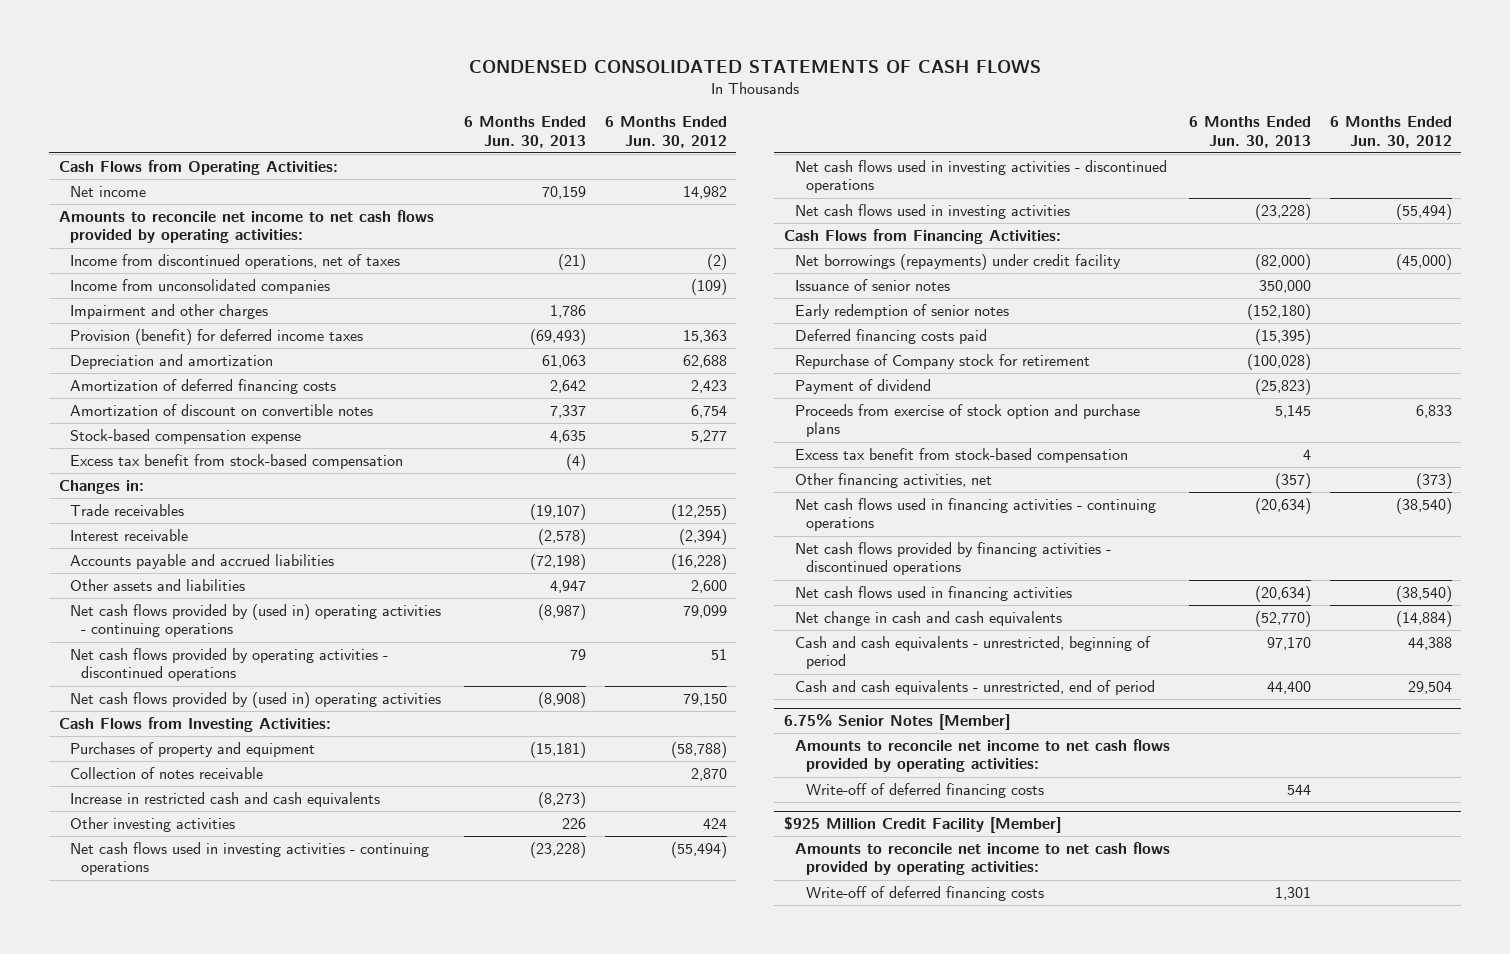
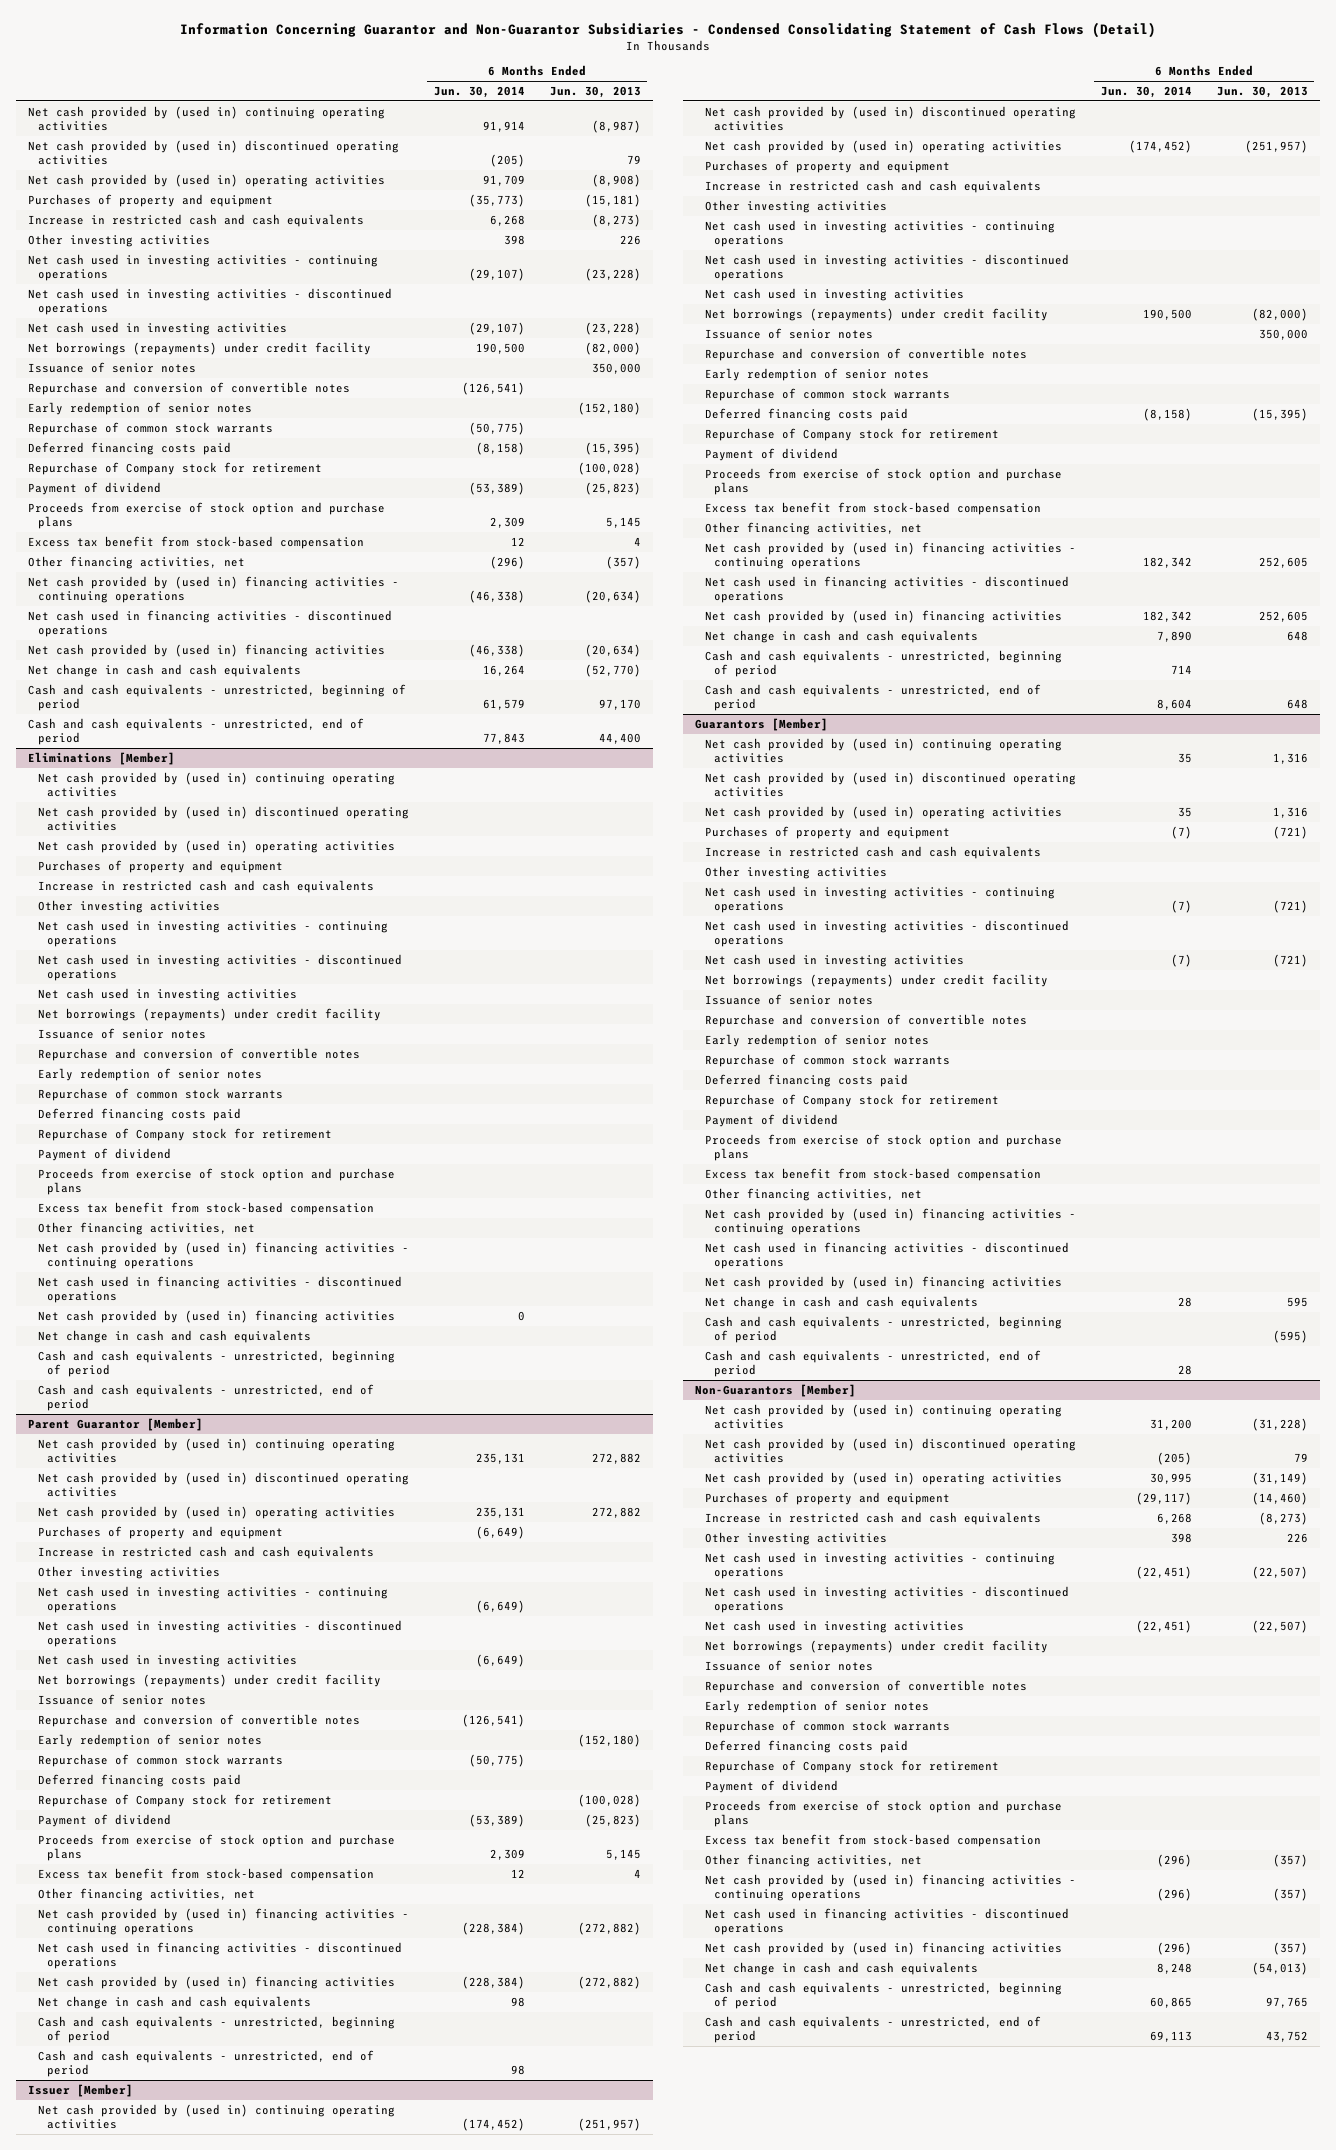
- CONDENSED CONSOLIDATED STATEMENTS OF CASH FLOWS
+ Information Concerning Guarantor and Non-Guarantor Subsidiaries - Condensed Consolidating Statement of Cash Flows (Detail)
- | 6 Months Ended Jun. 30, 2013 | 6 Months Ended Jun. 30, 2012
+ | 6 Months Ended Jun. 30, 2014 | 6 Months Ended Jun. 30, 2013
- Cash Flows from Operating Activities:
- Net income | 70,159 | 14,982
- Amounts to reconcile net income to net cash flows provided by operating activities:
- Income from discontinued operations, net of taxes | (21) | (2)
- Income from unconsolidated companies | | (109)
- Impairment and other charges | 1,786 |
- Provision (benefit) for deferred income taxes | (69,493) | 15,363
- Depreciation and amortization | 61,063 | 62,688
- Amortization of deferred financing costs | 2,642 | 2,423
- Amortization of discount on convertible notes | 7,337 | 6,754
- Stock-based compensation expense | 4,635 | 5,277
- Excess tax benefit from stock-based compensation | (4) |
- Changes in:
- Trade receivables | (19,107) | (12,255)
- Interest receivable | (2,578) | (2,394)
- Accounts payable and accrued liabilities | (72,198) | (16,228)
- Other assets and liabilities | 4,947 | 2,600
- Net cash flows provided by (used in) operating activities - continuing operations | (8,987) | 79,099
- Net cash flows provided by operating activities - discontinued operations | 79 | 51
- Net cash flows provided by (used in) operating activities | (8,908) | 79,150
- Cash Flows from Investing Activities:
+ Net cash provided by (used in) continuing operating activities | 91,914 | (8,987)
+ Net cash provided by (used in) discontinued operating activities | (205) | 79
+ Net cash provided by (used in) operating activities | 91,709 | (8,908)
- Collection of notes receivable | | 2,870
- Net cash flows used in investing activities - continuing operations | (23,228) | (55,494)
- Net cash flows used in investing activities - discontinued operations
- Net cash flows used in investing activities | (23,228) | (55,494)
- Cash Flows from Financing Activities:
+ Net cash used in investing activities - continuing operations | (29,107) | (23,228)
+ Net cash used in investing activities - discontinued operations
+ Net cash used in investing activities | (29,107) | (23,228)
+ Repurchase and conversion of convertible notes | (126,541) |
+ Repurchase of common stock warrants | (50,775) |
- Net cash flows used in financing activities - continuing operations | (20,634) | (38,540)
- Net cash flows provided by financing activities - discontinued operations
- Net cash flows used in financing activities | (20,634) | (38,540)
+ Net cash provided by (used in) financing activities - continuing operations | (46,338) | (20,634)
+ Net cash used in financing activities - discontinued operations
+ Net cash provided by (used in) financing activities | (46,338) | (20,634)
- 6.75% Senior Notes [Member]
- Amounts to reconcile net income to net cash flows provided by operating activities:
- Write-off of deferred financing costs | 544 |
- $925 Million Credit Facility [Member]
- Amounts to reconcile net income to net cash flows provided by operating activities:
- Write-off of deferred financing costs | 1,301 |
+ Eliminations [Member]
+ Net cash provided by (used in) continuing operating activities
+ Net cash provided by (used in) discontinued operating activities
+ Net cash provided by (used in) operating activities
+ Purchases of property and equipment
+ Increase in restricted cash and cash equivalents
+ Other investing activities
+ Net cash used in investing activities - continuing operations
+ Net cash used in investing activities - discontinued operations
+ Net cash used in investing activities
+ Net borrowings (repayments) under credit facility
+ Issuance of senior notes
+ Repurchase and conversion of convertible notes
+ Early redemption of senior notes
+ Repurchase of common stock warrants
+ Deferred financing costs paid
+ Repurchase of Company stock for retirement
+ Payment of dividend
+ Proceeds from exercise of stock option and purchase plans
+ Excess tax benefit from stock-based compensation
+ Other financing activities, net
+ Net cash provided by (used in) financing activities - continuing operations
+ Net cash used in financing activities - discontinued operations
+ Net cash provided by (used in) financing activities | 0 |
+ Net change in cash and cash equivalents
+ Cash and cash equivalents - unrestricted, beginning of period
+ Cash and cash equivalents - unrestricted, end of period
+ Parent Guarantor [Member]
+ Net cash provided by (used in) continuing operating activities | 235,131 | 272,882
+ Net cash provided by (used in) discontinued operating activities
+ Net cash provided by (used in) operating activities | 235,131 | 272,882
+ Purchases of property and equipment | (6,649) |
+ Increase in restricted cash and cash equivalents
+ Other investing activities
+ Net cash used in investing activities - continuing operations | (6,649) |
+ Net cash used in investing activities - discontinued operations
+ Net cash used in investing activities | (6,649) |
+ Net borrowings (repayments) under credit facility
+ Issuance of senior notes
+ Repurchase and conversion of convertible notes | (126,541) |
+ Early redemption of senior notes | | (152,180)
+ Repurchase of common stock warrants | (50,775) |
+ Deferred financing costs paid
+ Repurchase of Company stock for retirement | | (100,028)
+ Payment of dividend | (53,389) | (25,823)
+ Proceeds from exercise of stock option and purchase plans | 2,309 | 5,145
+ Excess tax benefit from stock-based compensation | 12 | 4
+ Other financing activities, net
+ Net cash provided by (used in) financing activities - continuing operations | (228,384) | (272,882)
+ Net cash used in financing activities - discontinued operations
+ Net cash provided by (used in) financing activities | (228,384) | (272,882)
+ Net change in cash and cash equivalents | 98 |
+ Cash and cash equivalents - unrestricted, beginning of period
+ Cash and cash equivalents - unrestricted, end of period | 98 |
+ Issuer [Member]
+ Net cash provided by (used in) continuing operating activities | (174,452) | (251,957)
+ Net cash provided by (used in) discontinued operating activities
+ Net cash provided by (used in) operating activities | (174,452) | (251,957)
+ Purchases of property and equipment
+ Increase in restricted cash and cash equivalents
+ Other investing activities
+ Net cash used in investing activities - continuing operations
+ Net cash used in investing activities - discontinued operations
+ Net cash used in investing activities
+ Net borrowings (repayments) under credit facility | 190,500 | (82,000)
+ Issuance of senior notes | | 350,000
+ Repurchase and conversion of convertible notes
+ Early redemption of senior notes
+ Repurchase of common stock warrants
+ Deferred financing costs paid | (8,158) | (15,395)
+ Repurchase of Company stock for retirement
+ Payment of dividend
+ Proceeds from exercise of stock option and purchase plans
+ Excess tax benefit from stock-based compensation
+ Other financing activities, net
+ Net cash provided by (used in) financing activities - continuing operations | 182,342 | 252,605
+ Net cash used in financing activities - discontinued operations
+ Net cash provided by (used in) financing activities | 182,342 | 252,605
+ Net change in cash and cash equivalents | 7,890 | 648
+ Cash and cash equivalents - unrestricted, beginning of period | 714 |
+ Cash and cash equivalents - unrestricted, end of period | 8,604 | 648
+ Guarantors [Member]
+ Net cash provided by (used in) continuing operating activities | 35 | 1,316
+ Net cash provided by (used in) discontinued operating activities
+ Net cash provided by (used in) operating activities | 35 | 1,316
+ Purchases of property and equipment | (7) | (721)
+ Increase in restricted cash and cash equivalents
+ Other investing activities
+ Net cash used in investing activities - continuing operations | (7) | (721)
+ Net cash used in investing activities - discontinued operations
+ Net cash used in investing activities | (7) | (721)
+ Net borrowings (repayments) under credit facility
+ Issuance of senior notes
+ Repurchase and conversion of convertible notes
+ Early redemption of senior notes
+ Repurchase of common stock warrants
+ Deferred financing costs paid
+ Repurchase of Company stock for retirement
+ Payment of dividend
+ Proceeds from exercise of stock option and purchase plans
+ Excess tax benefit from stock-based compensation
+ Other financing activities, net
+ Net cash provided by (used in) financing activities - continuing operations
+ Net cash used in financing activities - discontinued operations
+ Net cash provided by (used in) financing activities
+ Net change in cash and cash equivalents | 28 | 595
+ Cash and cash equivalents - unrestricted, beginning of period | | (595)
+ Cash and cash equivalents - unrestricted, end of period | 28 |
+ Non-Guarantors [Member]
+ Net cash provided by (used in) continuing operating activities | 31,200 | (31,228)
+ Net cash provided by (used in) discontinued operating activities | (205) | 79
+ Net cash provided by (used in) operating activities | 30,995 | (31,149)
+ Purchases of property and equipment | (29,117) | (14,460)
+ Increase in restricted cash and cash equivalents | 6,268 | (8,273)
+ Other investing activities | 398 | 226
+ Net cash used in investing activities - continuing operations | (22,451) | (22,507)
+ Net cash used in investing activities - discontinued operations
+ Net cash used in investing activities | (22,451) | (22,507)
+ Net borrowings (repayments) under credit facility
+ Issuance of senior notes
+ Repurchase and conversion of convertible notes
+ Early redemption of senior notes
+ Repurchase of common stock warrants
+ Deferred financing costs paid
+ Repurchase of Company stock for retirement
+ Payment of dividend
+ Proceeds from exercise of stock option and purchase plans
+ Excess tax benefit from stock-based compensation
+ Other financing activities, net | (296) | (357)
+ Net cash provided by (used in) financing activities - continuing operations | (296) | (357)
+ Net cash used in financing activities - discontinued operations
+ Net cash provided by (used in) financing activities | (296) | (357)
+ Net change in cash and cash equivalents | 8,248 | (54,013)
+ Cash and cash equivalents - unrestricted, beginning of period | 60,865 | 97,765
+ Cash and cash equivalents - unrestricted, end of period | 69,113 | 43,752

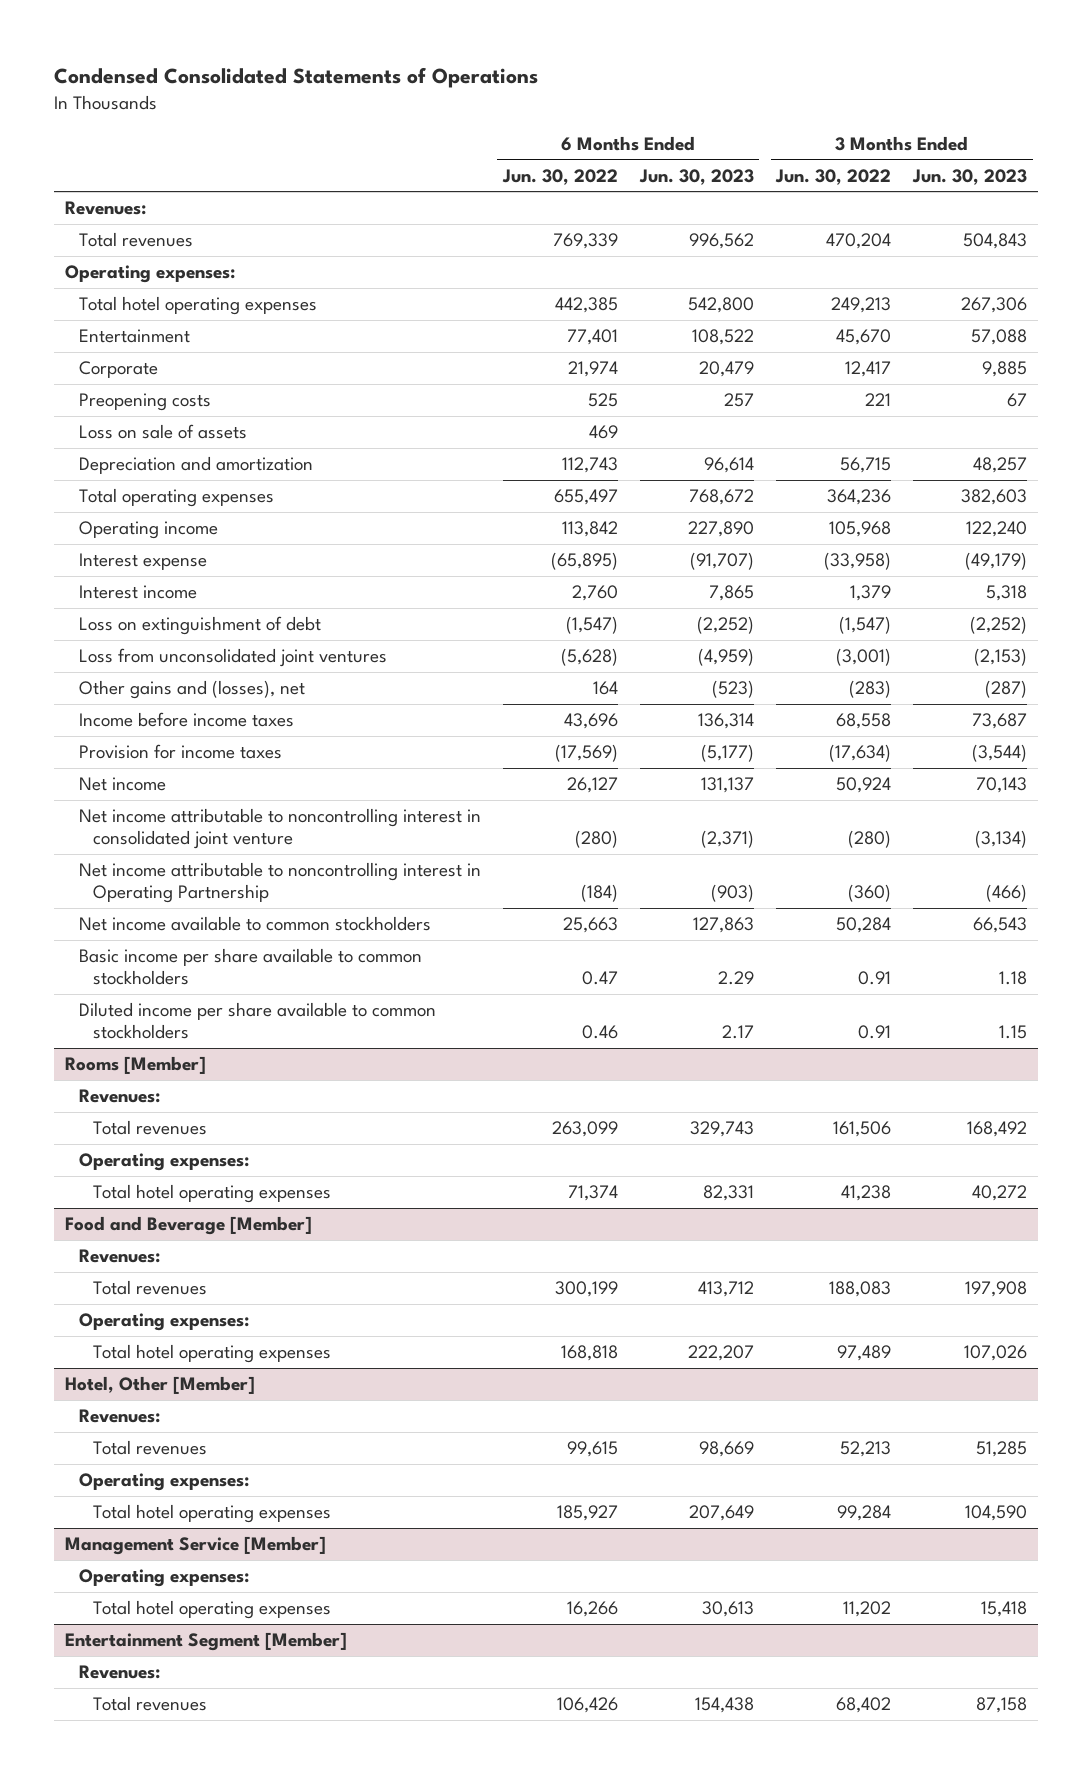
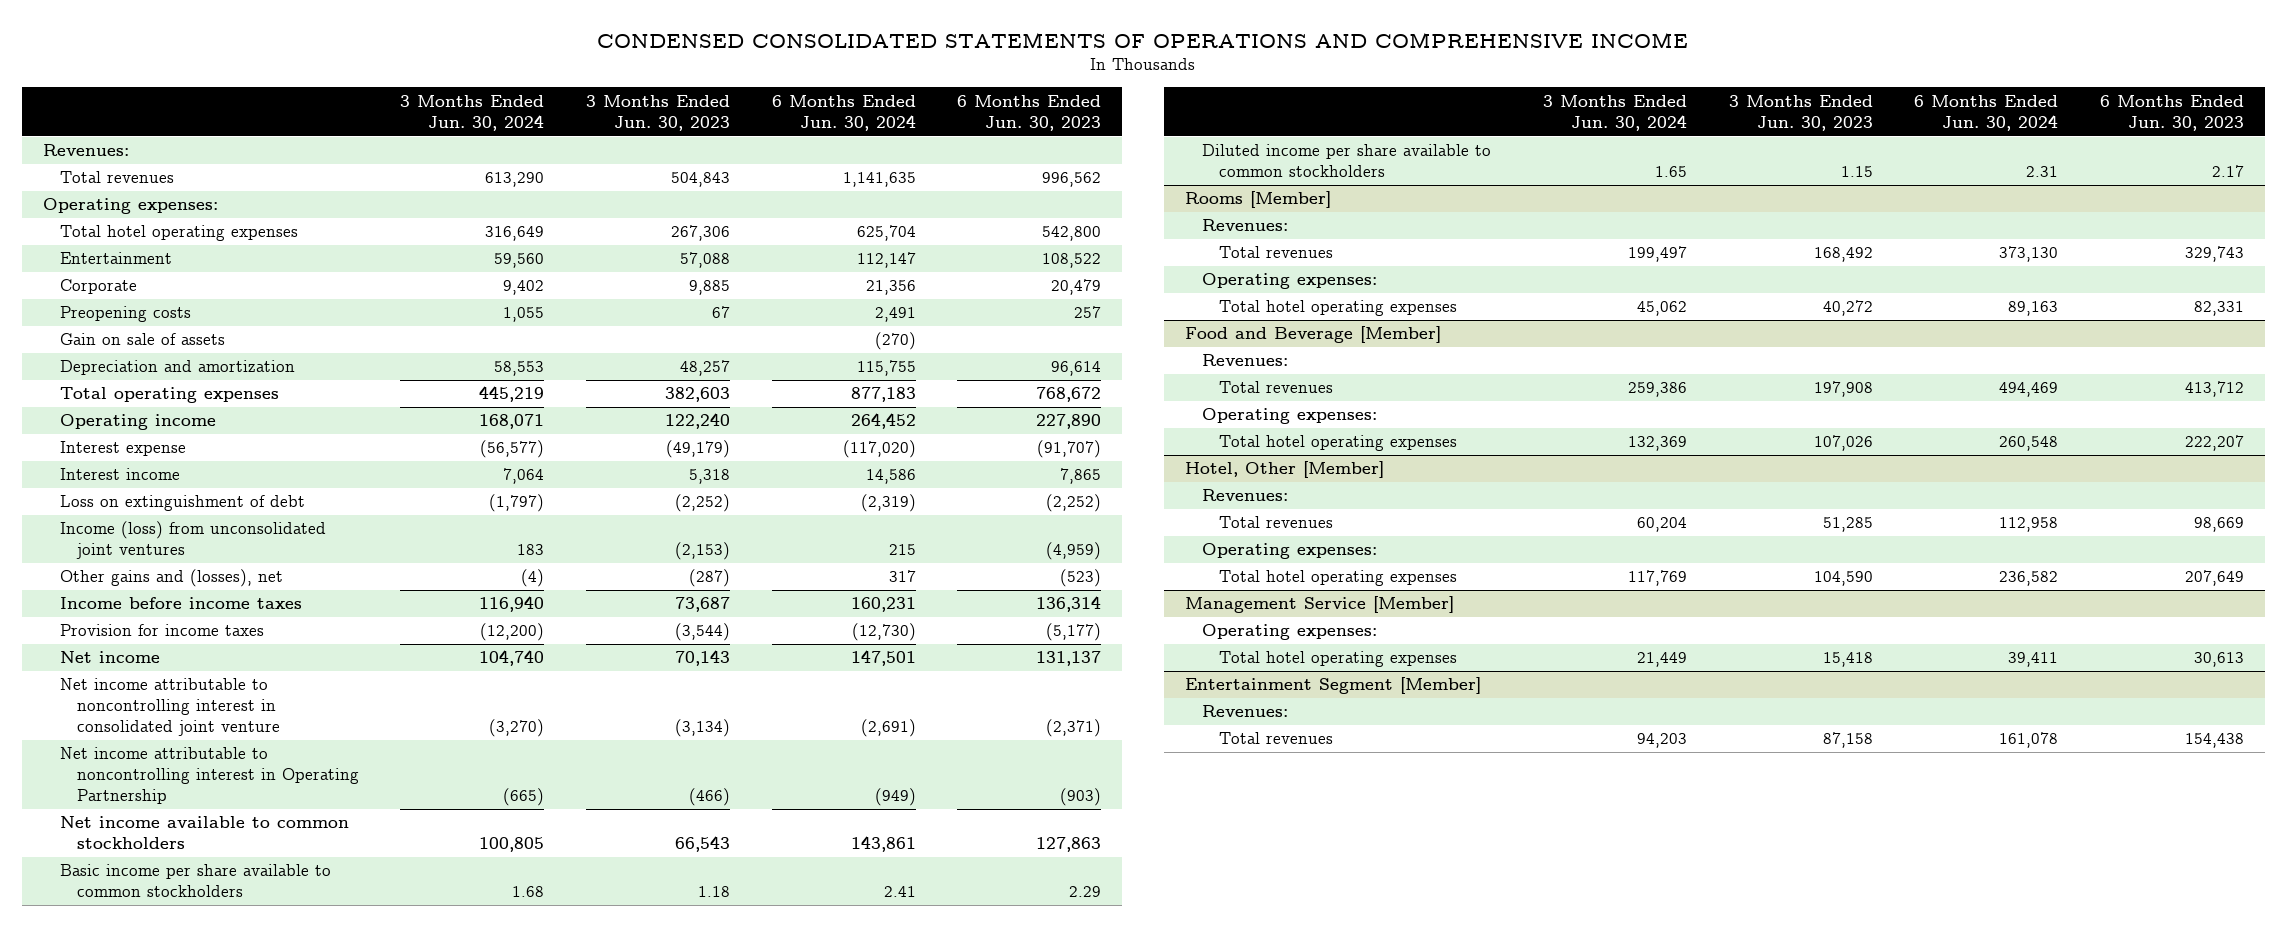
- Condensed Consolidated Statements of Operations
+ CONDENSED CONSOLIDATED STATEMENTS OF OPERATIONS AND COMPREHENSIVE INCOME
- | 6 Months Ended Jun. 30, 2022 | 6 Months Ended Jun. 30, 2023 | 3 Months Ended Jun. 30, 2022 | 3 Months Ended Jun. 30, 2023
+ | 3 Months Ended Jun. 30, 2024 | 3 Months Ended Jun. 30, 2023 | 6 Months Ended Jun. 30, 2024 | 6 Months Ended Jun. 30, 2023
- Loss on sale of assets | 469 | | |
+ Gain on sale of assets | | | (270) |
- Loss from unconsolidated joint ventures | (5,628) | (4,959) | (3,001) | (2,153)
+ Income (loss) from unconsolidated joint ventures | 183 | (2,153) | 215 | (4,959)

